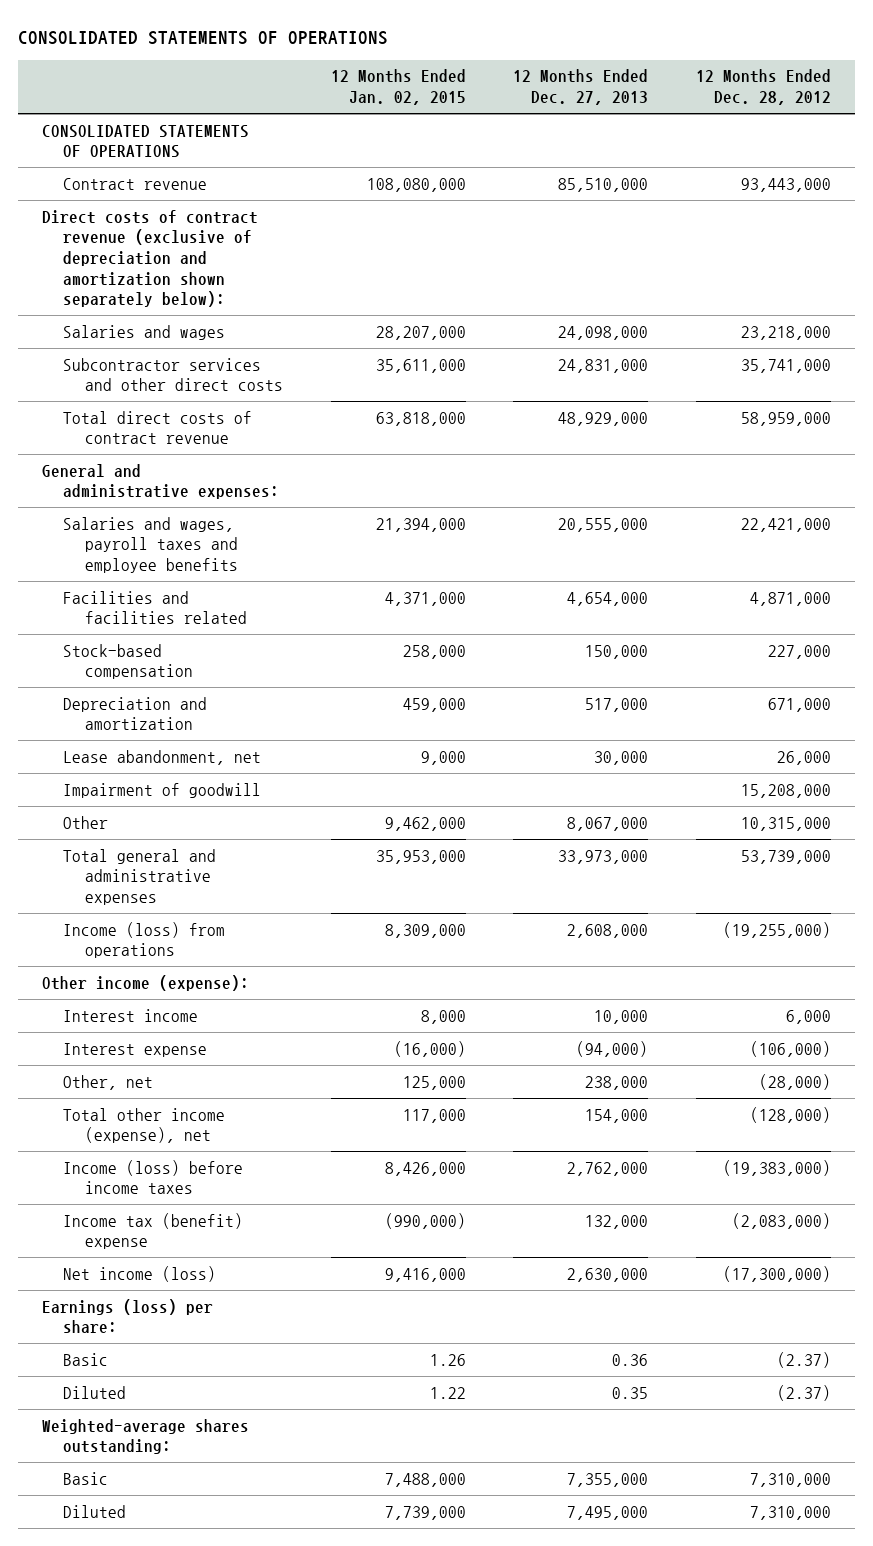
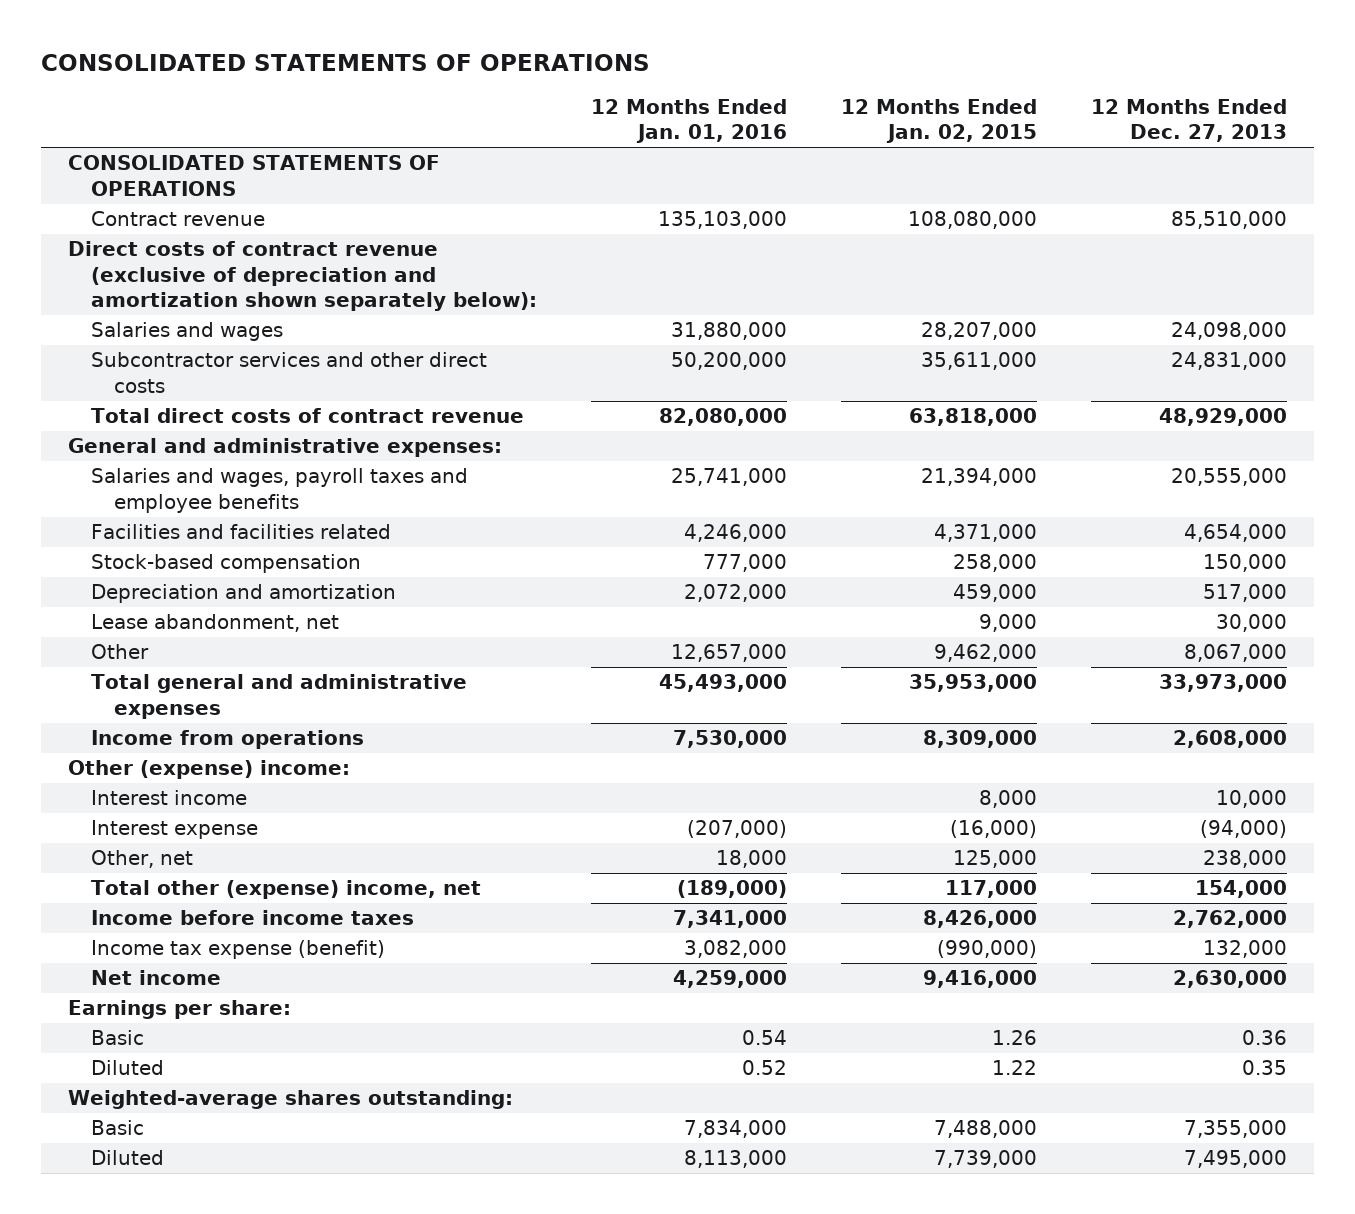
- | 12 Months Ended Jan. 02, 2015 | 12 Months Ended Dec. 27, 2013 | 12 Months Ended Dec. 28, 2012
+ | 12 Months Ended Jan. 01, 2016 | 12 Months Ended Jan. 02, 2015 | 12 Months Ended Dec. 27, 2013
- Impairment of goodwill | | | 15,208,000
- Income (loss) from operations | 8,309,000 | 2,608,000 | (19,255,000)
- Other income (expense):
+ Income from operations | 7,530,000 | 8,309,000 | 2,608,000
+ Other (expense) income:
- Total other income (expense), net | 117,000 | 154,000 | (128,000)
- Income (loss) before income taxes | 8,426,000 | 2,762,000 | (19,383,000)
- Income tax (benefit) expense | (990,000) | 132,000 | (2,083,000)
- Net income (loss) | 9,416,000 | 2,630,000 | (17,300,000)
- Earnings (loss) per share:
+ Total other (expense) income, net | (189,000) | 117,000 | 154,000
+ Income before income taxes | 7,341,000 | 8,426,000 | 2,762,000
+ Income tax expense (benefit) | 3,082,000 | (990,000) | 132,000
+ Net income | 4,259,000 | 9,416,000 | 2,630,000
+ Earnings per share:

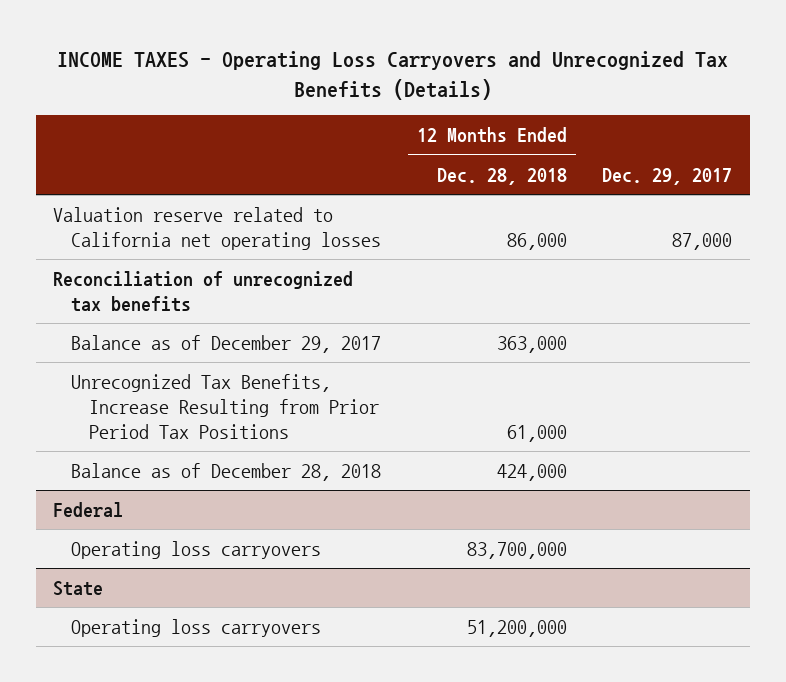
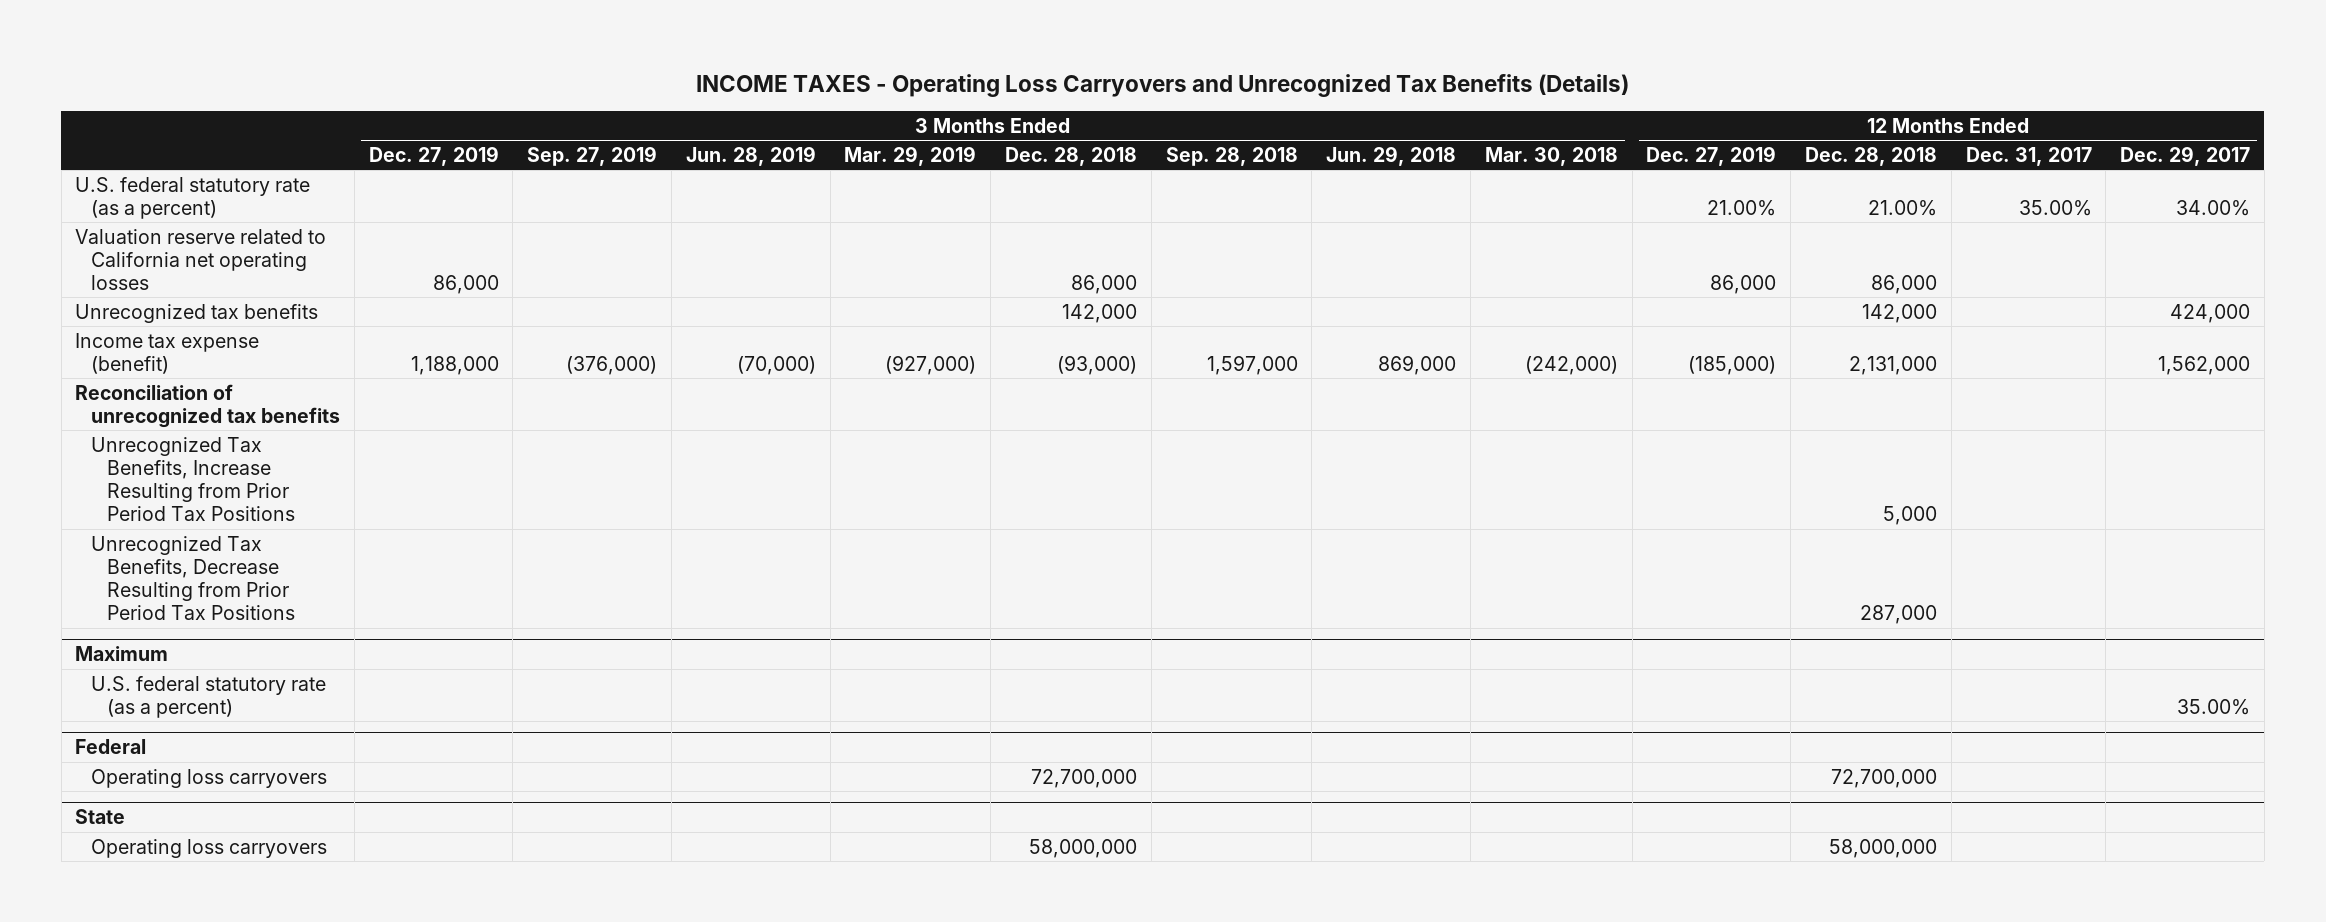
- | 12 Months Ended Dec. 28, 2018 | Dec. 29, 2017
+ | 3 Months Ended Dec. 27, 2019 | 3 Months Ended Sep. 27, 2019 | 3 Months Ended Jun. 28, 2019 | 3 Months Ended Mar. 29, 2019 | 3 Months Ended Dec. 28, 2018 | 3 Months Ended Sep. 28, 2018 | 3 Months Ended Jun. 29, 2018 | 3 Months Ended Mar. 30, 2018 | 12 Months Ended Dec. 27, 2019 | 12 Months Ended Dec. 28, 2018 | 12 Months Ended Dec. 31, 2017 | 12 Months Ended Dec. 29, 2017
+ U.S. federal statutory rate (as a percent) | | | | | | | | | 21.00% | 21.00% | 35.00% | 34.00%
+ Unrecognized tax benefits | | | | | 142,000 | | | | | 142,000 | | 424,000
+ Income tax expense (benefit) | 1,188,000 | (376,000) | (70,000) | (927,000) | (93,000) | 1,597,000 | 869,000 | (242,000) | (185,000) | 2,131,000 | | 1,562,000
- Balance as of December 29, 2017 | 363,000 |
- Unrecognized Tax Benefits, Increase Resulting from Prior Period Tax Positions | 61,000 |
- Balance as of December 28, 2018 | 424,000 |
+ Unrecognized Tax Benefits, Increase Resulting from Prior Period Tax Positions | | | | | | | | | | 5,000 | |
+ Unrecognized Tax Benefits, Decrease Resulting from Prior Period Tax Positions | | | | | | | | | | 287,000 | |
+ Maximum
+ U.S. federal statutory rate (as a percent) | | | | | | | | | | | | 35.00%
@ Federal
- Operating loss carryovers | 83,700,000 |
+ Operating loss carryovers | | | | | 72,700,000 | | | | | 72,700,000 | |
@ State
- Operating loss carryovers | 51,200,000 |
+ Operating loss carryovers | | | | | 58,000,000 | | | | | 58,000,000 | |

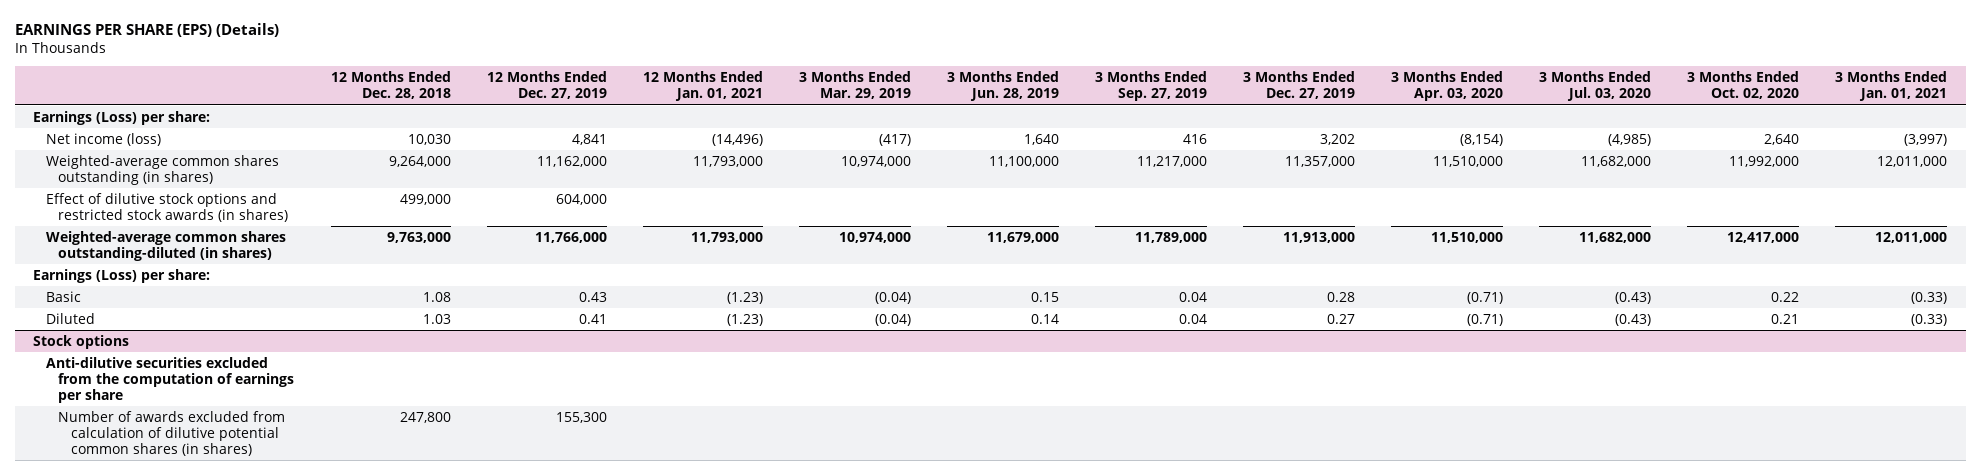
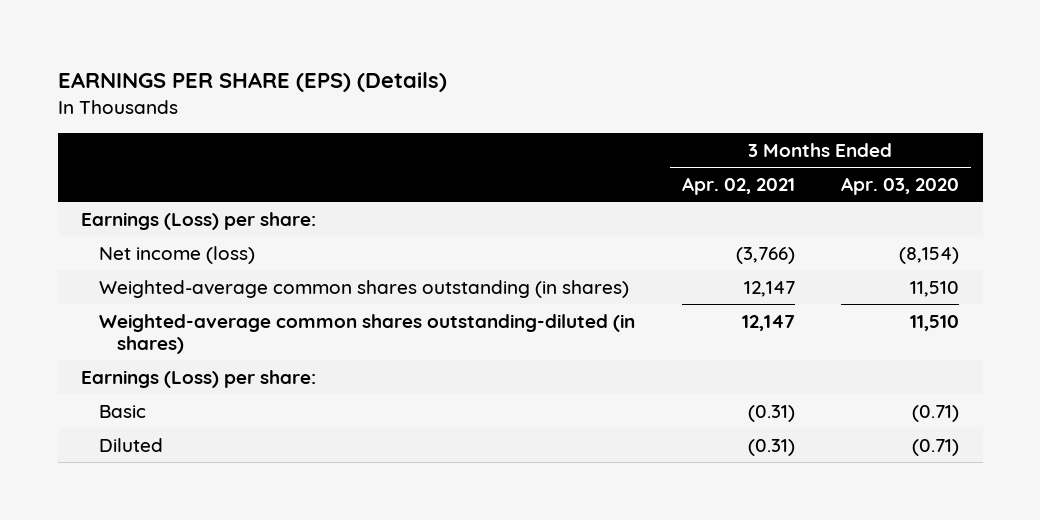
- | 12 Months Ended Dec. 28, 2018 | 12 Months Ended Dec. 27, 2019 | 12 Months Ended Jan. 01, 2021 | 3 Months Ended Mar. 29, 2019 | 3 Months Ended Jun. 28, 2019 | 3 Months Ended Sep. 27, 2019 | 3 Months Ended Dec. 27, 2019 | 3 Months Ended Apr. 03, 2020 | 3 Months Ended Jul. 03, 2020 | 3 Months Ended Oct. 02, 2020 | 3 Months Ended Jan. 01, 2021
+ | 3 Months Ended Apr. 02, 2021 | 3 Months Ended Apr. 03, 2020
- Weighted-average common shares outstanding (in shares) | 9,264,000 | 11,162,000 | 11,793,000 | 10,974,000 | 11,100,000 | 11,217,000 | 11,357,000 | 11,510,000 | 11,682,000 | 11,992,000 | 12,011,000
- Effect of dilutive stock options and restricted stock awards (in shares) | 499,000 | 604,000 | | | | | | | | |
- Weighted-average common shares outstanding-diluted (in shares) | 9,763,000 | 11,766,000 | 11,793,000 | 10,974,000 | 11,679,000 | 11,789,000 | 11,913,000 | 11,510,000 | 11,682,000 | 12,417,000 | 12,011,000
+ Weighted-average common shares outstanding (in shares) | 12,147 | 11,510
+ Weighted-average common shares outstanding-diluted (in shares) | 12,147 | 11,510
- Stock options
- Anti-dilutive securities excluded from the computation of earnings per share
- Number of awards excluded from calculation of dilutive potential common shares (in shares) | 247,800 | 155,300 | | | | | | | | |

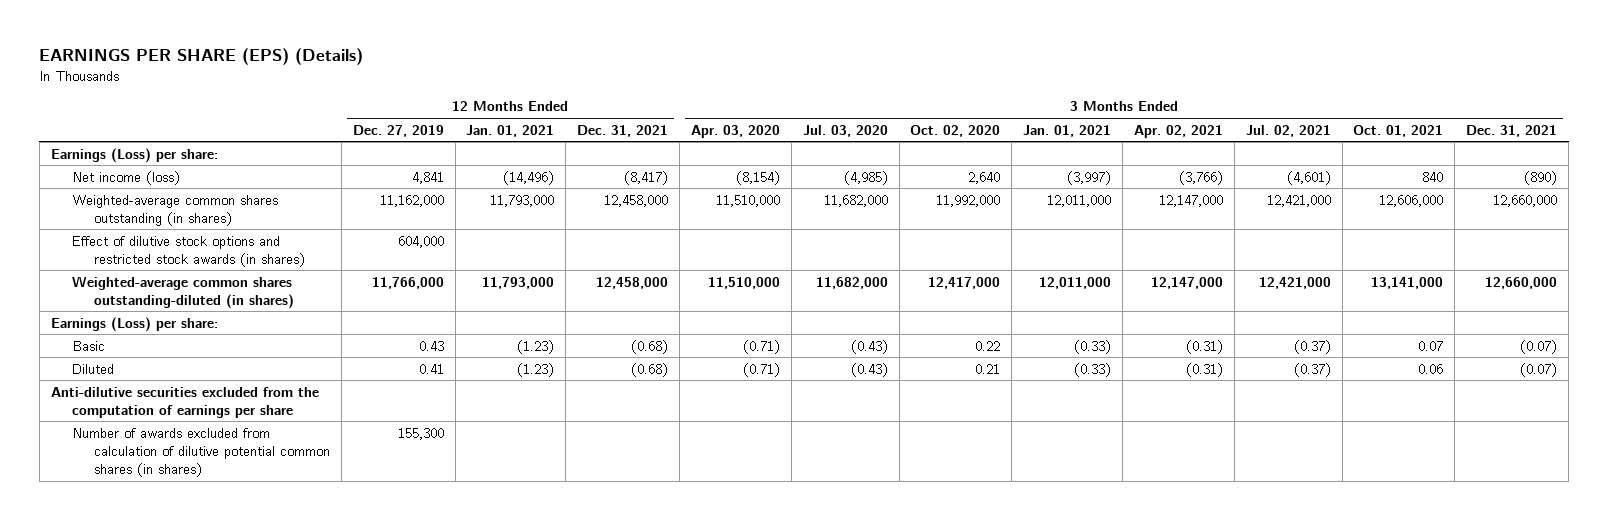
- | 3 Months Ended Apr. 02, 2021 | 3 Months Ended Apr. 03, 2020
+ | 12 Months Ended Dec. 27, 2019 | 12 Months Ended Jan. 01, 2021 | 12 Months Ended Dec. 31, 2021 | 3 Months Ended Apr. 03, 2020 | 3 Months Ended Jul. 03, 2020 | 3 Months Ended Oct. 02, 2020 | 3 Months Ended Jan. 01, 2021 | 3 Months Ended Apr. 02, 2021 | 3 Months Ended Jul. 02, 2021 | 3 Months Ended Oct. 01, 2021 | 3 Months Ended Dec. 31, 2021
- Weighted-average common shares outstanding (in shares) | 12,147 | 11,510
- Weighted-average common shares outstanding-diluted (in shares) | 12,147 | 11,510
+ Weighted-average common shares outstanding (in shares) | 11,162,000 | 11,793,000 | 12,458,000 | 11,510,000 | 11,682,000 | 11,992,000 | 12,011,000 | 12,147,000 | 12,421,000 | 12,606,000 | 12,660,000
+ Effect of dilutive stock options and restricted stock awards (in shares) | 604,000 | | | | | | | | | |
+ Weighted-average common shares outstanding-diluted (in shares) | 11,766,000 | 11,793,000 | 12,458,000 | 11,510,000 | 11,682,000 | 12,417,000 | 12,011,000 | 12,147,000 | 12,421,000 | 13,141,000 | 12,660,000
+ Anti-dilutive securities excluded from the computation of earnings per share
+ Number of awards excluded from calculation of dilutive potential common shares (in shares) | 155,300 | | | | | | | | | |

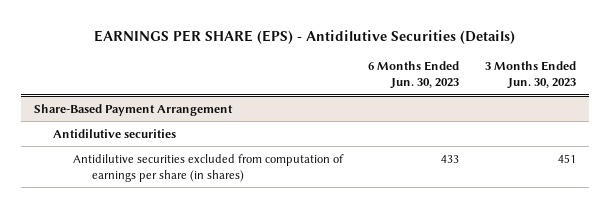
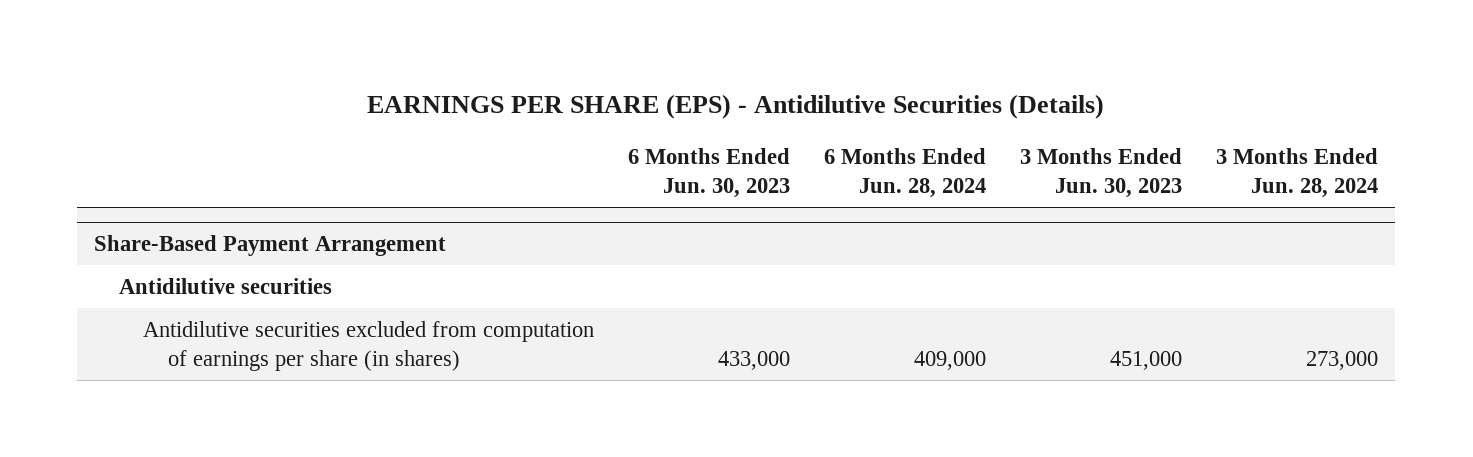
- | 6 Months Ended Jun. 30, 2023 | 3 Months Ended Jun. 30, 2023
+ | 6 Months Ended Jun. 30, 2023 | 6 Months Ended Jun. 28, 2024 | 3 Months Ended Jun. 30, 2023 | 3 Months Ended Jun. 28, 2024
@ Share-Based Payment Arrangement
- Antidilutive securities excluded from computation of earnings per share (in shares) | 433 | 451
+ Antidilutive securities excluded from computation of earnings per share (in shares) | 433,000 | 409,000 | 451,000 | 273,000

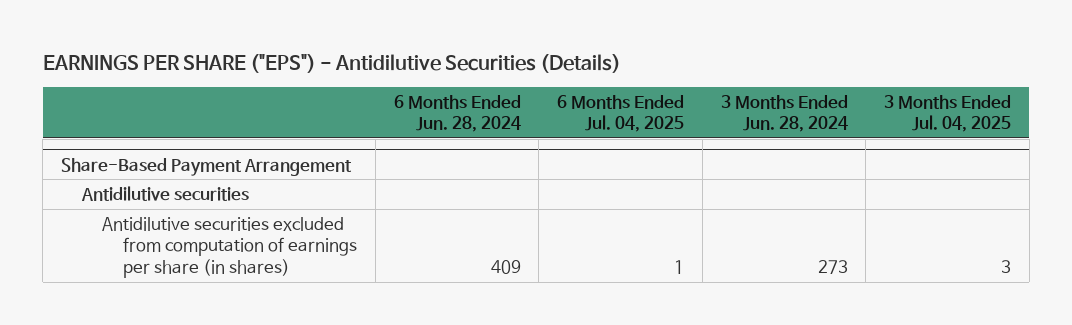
- EARNINGS PER SHARE (EPS) - Antidilutive Securities (Details)
+ EARNINGS PER SHARE ("EPS") - Antidilutive Securities (Details)
- | 6 Months Ended Jun. 30, 2023 | 6 Months Ended Jun. 28, 2024 | 3 Months Ended Jun. 30, 2023 | 3 Months Ended Jun. 28, 2024
+ | 6 Months Ended Jun. 28, 2024 | 6 Months Ended Jul. 04, 2025 | 3 Months Ended Jun. 28, 2024 | 3 Months Ended Jul. 04, 2025
@ Share-Based Payment Arrangement
- Antidilutive securities excluded from computation of earnings per share (in shares) | 433,000 | 409,000 | 451,000 | 273,000
+ Antidilutive securities excluded from computation of earnings per share (in shares) | 409 | 1 | 273 | 3

